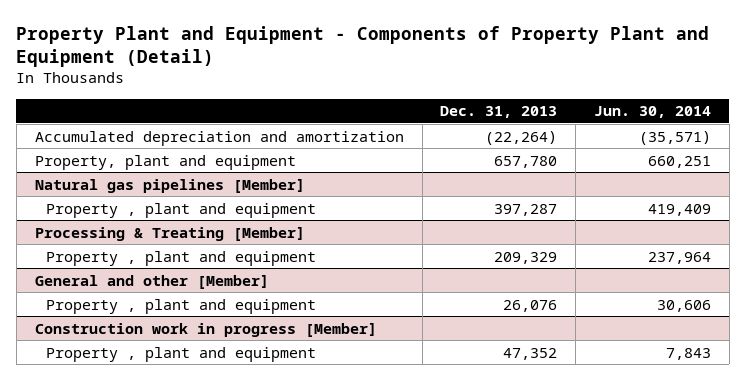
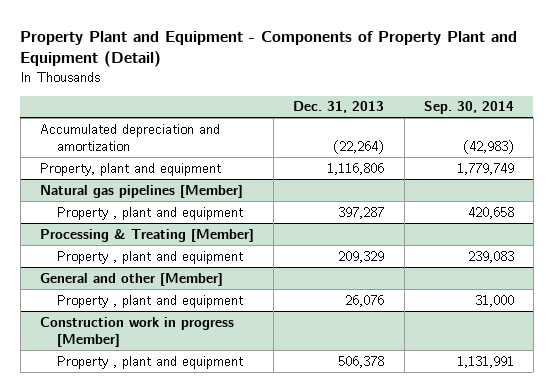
- | Dec. 31, 2013 | Jun. 30, 2014
+ | Dec. 31, 2013 | Sep. 30, 2014
- Property, plant and equipment | 657,780 | 660,251
+ Property, plant and equipment | 1,116,806 | 1,779,749
@ Construction work in progress [Member]
- Property , plant and equipment | 47,352 | 7,843
+ Property , plant and equipment | 506,378 | 1,131,991

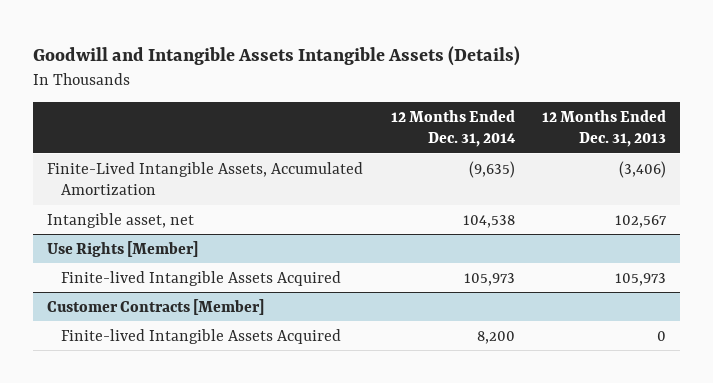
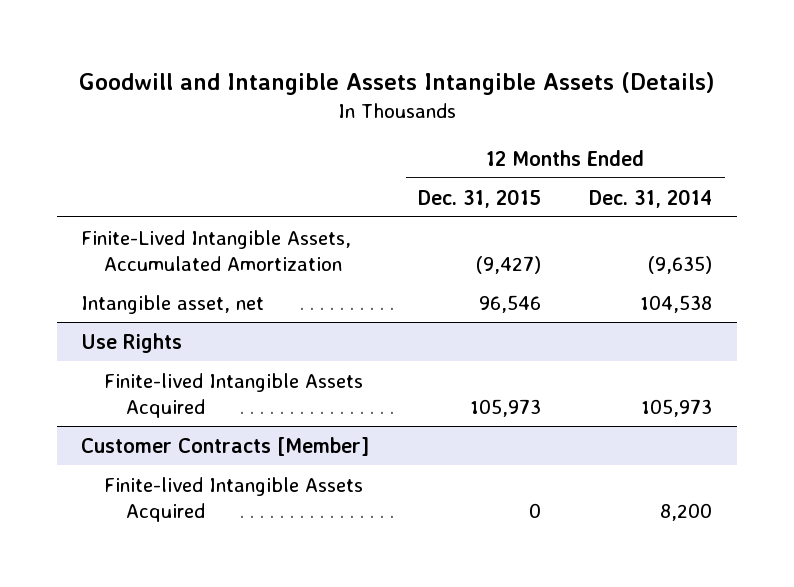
- | 12 Months Ended Dec. 31, 2014 | 12 Months Ended Dec. 31, 2013
+ | 12 Months Ended Dec. 31, 2015 | 12 Months Ended Dec. 31, 2014
- Use Rights [Member]
+ Use Rights

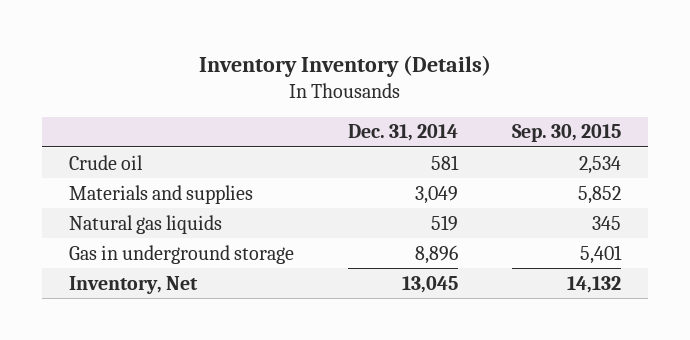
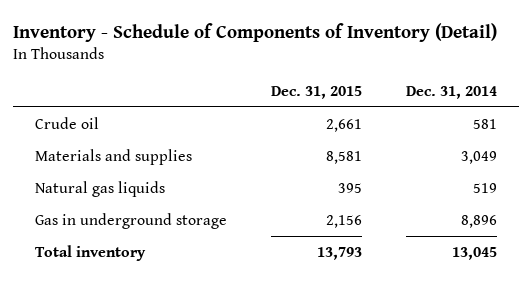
- Inventory Inventory (Details)
+ Inventory - Schedule of Components of Inventory (Detail)
- | Dec. 31, 2014 | Sep. 30, 2015
+ | Dec. 31, 2015 | Dec. 31, 2014
- Inventory, Net | 13,045 | 14,132
+ Total inventory | 13,793 | 13,045

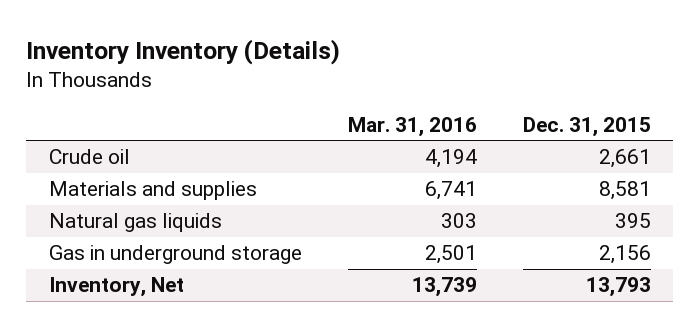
- Inventory - Schedule of Components of Inventory (Detail)
+ Inventory Inventory (Details)
- | Dec. 31, 2015 | Dec. 31, 2014
+ | Mar. 31, 2016 | Dec. 31, 2015
- Total inventory | 13,793 | 13,045
+ Inventory, Net | 13,739 | 13,793

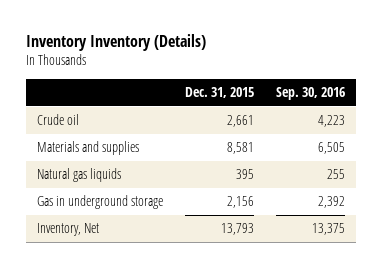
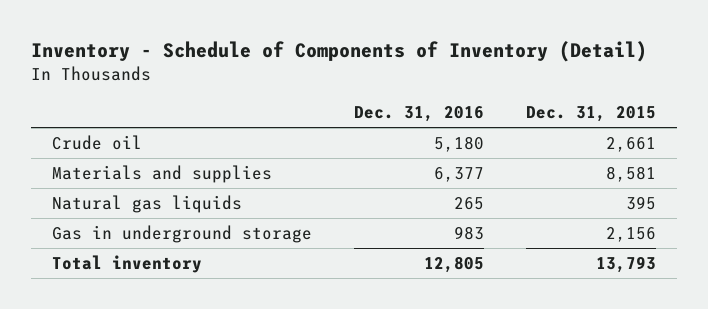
- Inventory Inventory (Details)
+ Inventory - Schedule of Components of Inventory (Detail)
- | Dec. 31, 2015 | Sep. 30, 2016
+ | Dec. 31, 2016 | Dec. 31, 2015
- Inventory, Net | 13,793 | 13,375
+ Total inventory | 12,805 | 13,793

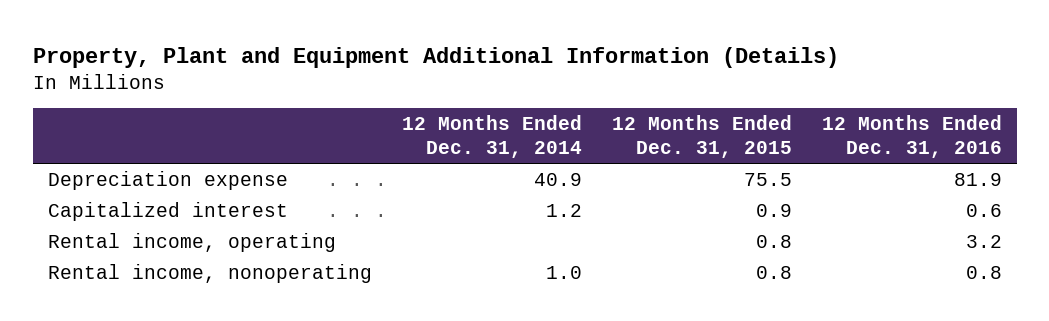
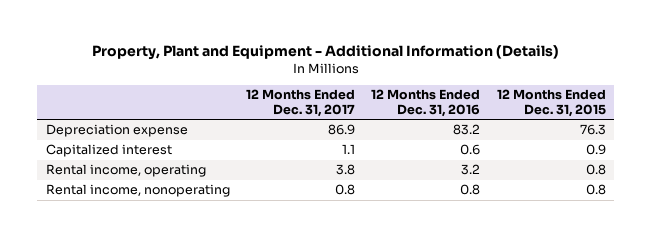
- Property, Plant and Equipment Additional Information (Details)
+ Property, Plant and Equipment - Additional Information (Details)
- | 12 Months Ended Dec. 31, 2014 | 12 Months Ended Dec. 31, 2015 | 12 Months Ended Dec. 31, 2016
+ | 12 Months Ended Dec. 31, 2017 | 12 Months Ended Dec. 31, 2016 | 12 Months Ended Dec. 31, 2015
- Depreciation expense | 40.9 | 75.5 | 81.9
+ Depreciation expense | 86.9 | 83.2 | 76.3

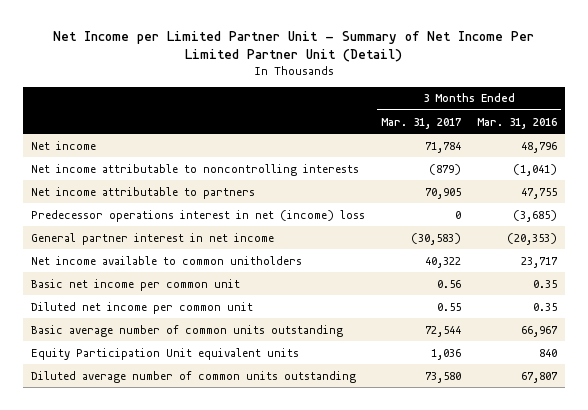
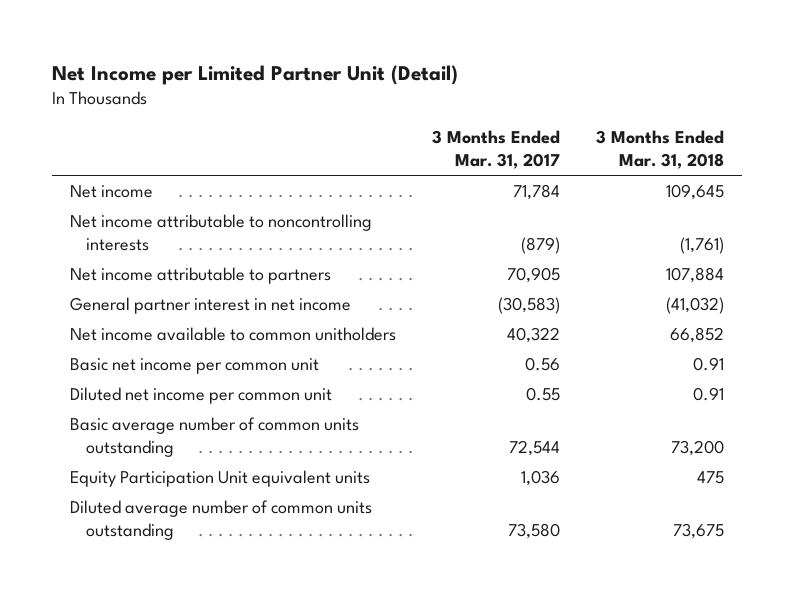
- Net Income per Limited Partner Unit - Summary of Net Income Per Limited Partner Unit (Detail)
+ Net Income per Limited Partner Unit (Detail)
- | 3 Months Ended Mar. 31, 2017 | 3 Months Ended Mar. 31, 2016
+ | 3 Months Ended Mar. 31, 2017 | 3 Months Ended Mar. 31, 2018
- Predecessor operations interest in net (income) loss | 0 | (3,685)

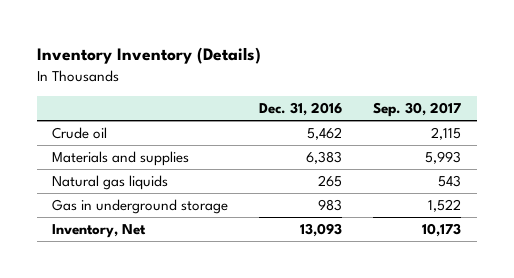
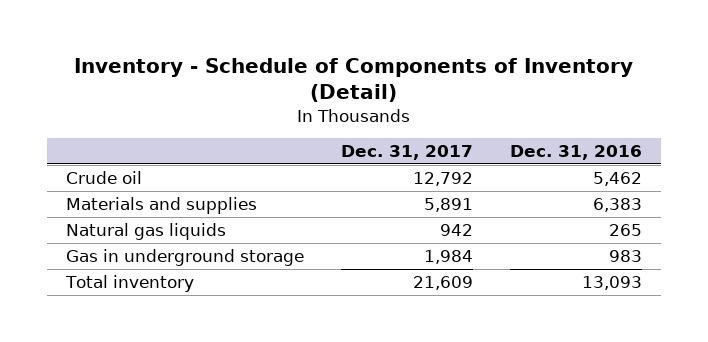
- Inventory Inventory (Details)
+ Inventory - Schedule of Components of Inventory (Detail)
- | Dec. 31, 2016 | Sep. 30, 2017
+ | Dec. 31, 2017 | Dec. 31, 2016
- Inventory, Net | 13,093 | 10,173
+ Total inventory | 21,609 | 13,093

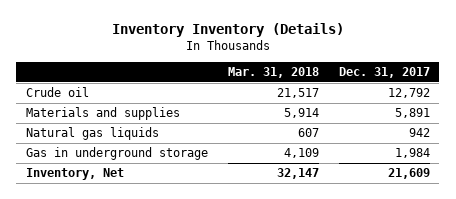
- Inventory - Schedule of Components of Inventory (Detail)
+ Inventory Inventory (Details)
- | Dec. 31, 2017 | Dec. 31, 2016
+ | Mar. 31, 2018 | Dec. 31, 2017
- Total inventory | 21,609 | 13,093
+ Inventory, Net | 32,147 | 21,609

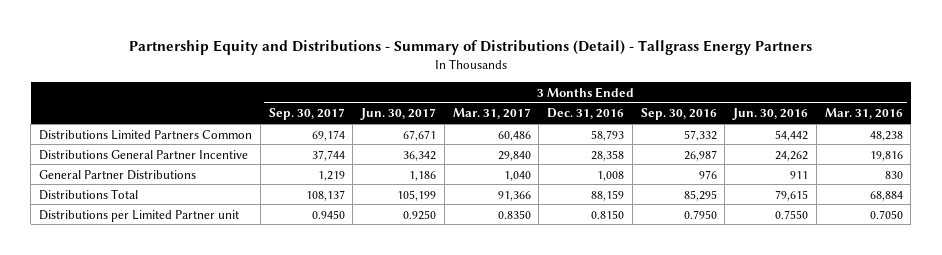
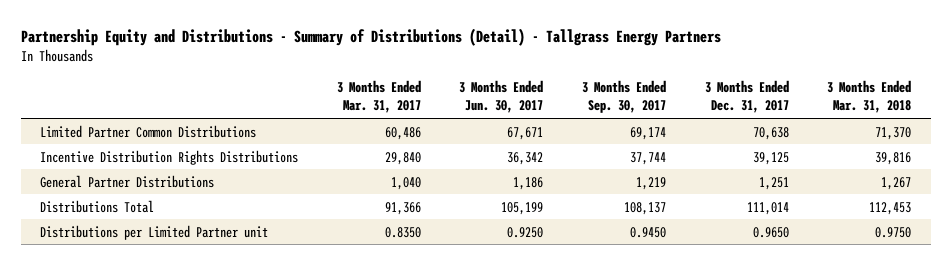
- | 3 Months Ended Sep. 30, 2017 | 3 Months Ended Jun. 30, 2017 | 3 Months Ended Mar. 31, 2017 | 3 Months Ended Dec. 31, 2016 | 3 Months Ended Sep. 30, 2016 | 3 Months Ended Jun. 30, 2016 | 3 Months Ended Mar. 31, 2016
+ | 3 Months Ended Mar. 31, 2017 | 3 Months Ended Jun. 30, 2017 | 3 Months Ended Sep. 30, 2017 | 3 Months Ended Dec. 31, 2017 | 3 Months Ended Mar. 31, 2018
- Distributions Limited Partners Common | 69,174 | 67,671 | 60,486 | 58,793 | 57,332 | 54,442 | 48,238
- Distributions General Partner Incentive | 37,744 | 36,342 | 29,840 | 28,358 | 26,987 | 24,262 | 19,816
+ Limited Partner Common Distributions | 60,486 | 67,671 | 69,174 | 70,638 | 71,370
+ Incentive Distribution Rights Distributions | 29,840 | 36,342 | 37,744 | 39,125 | 39,816

